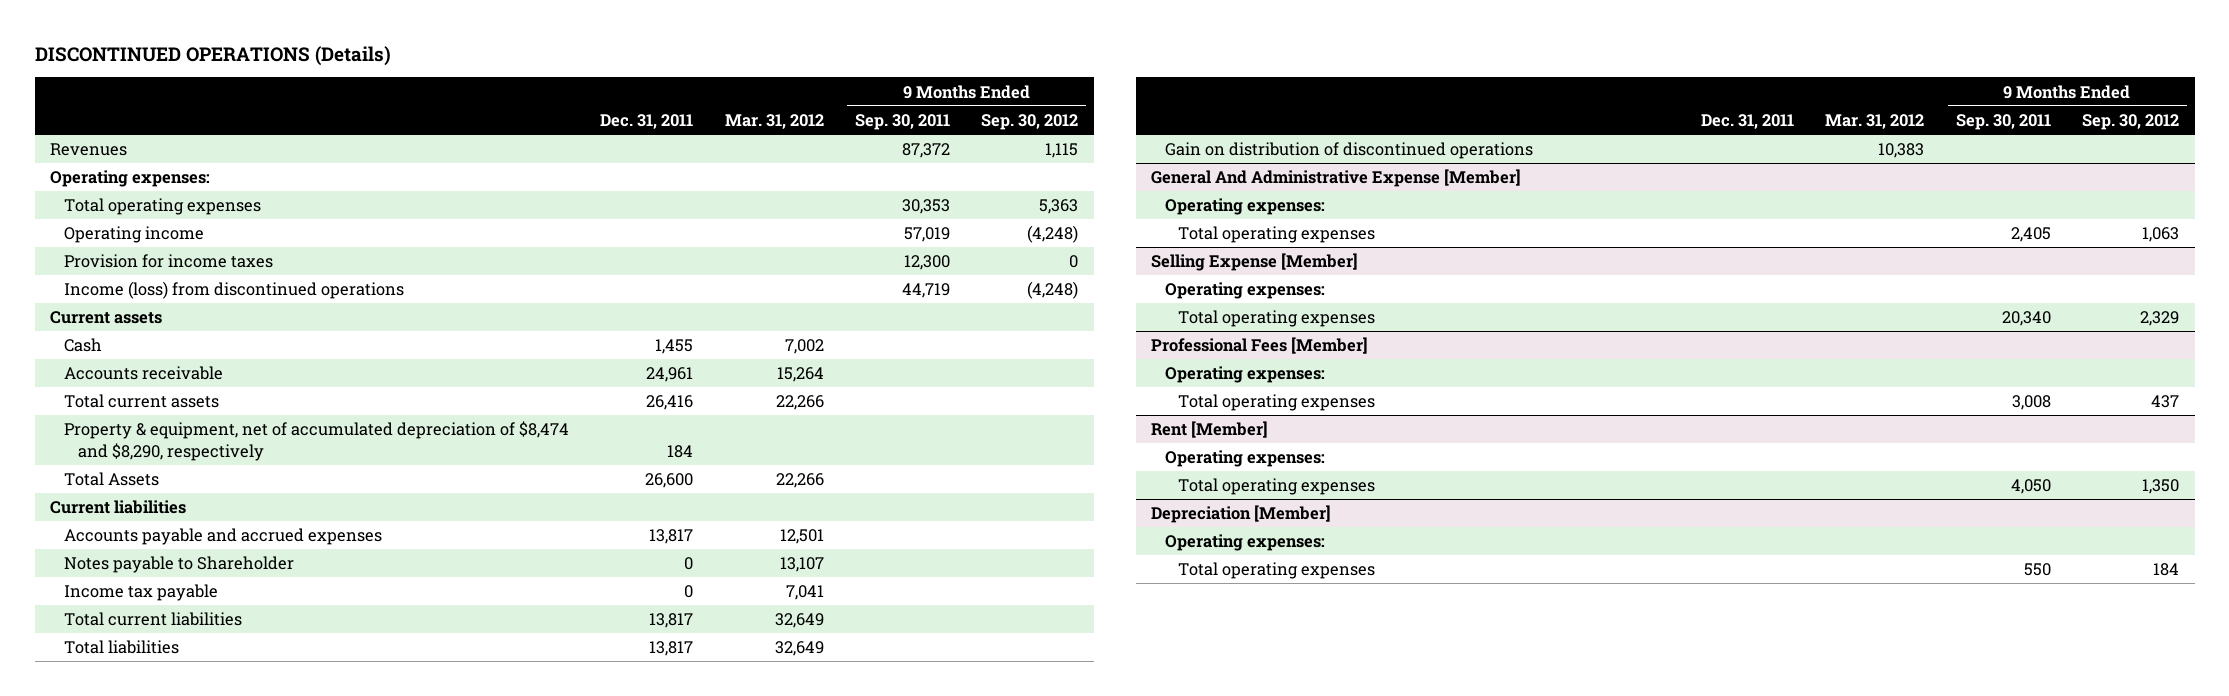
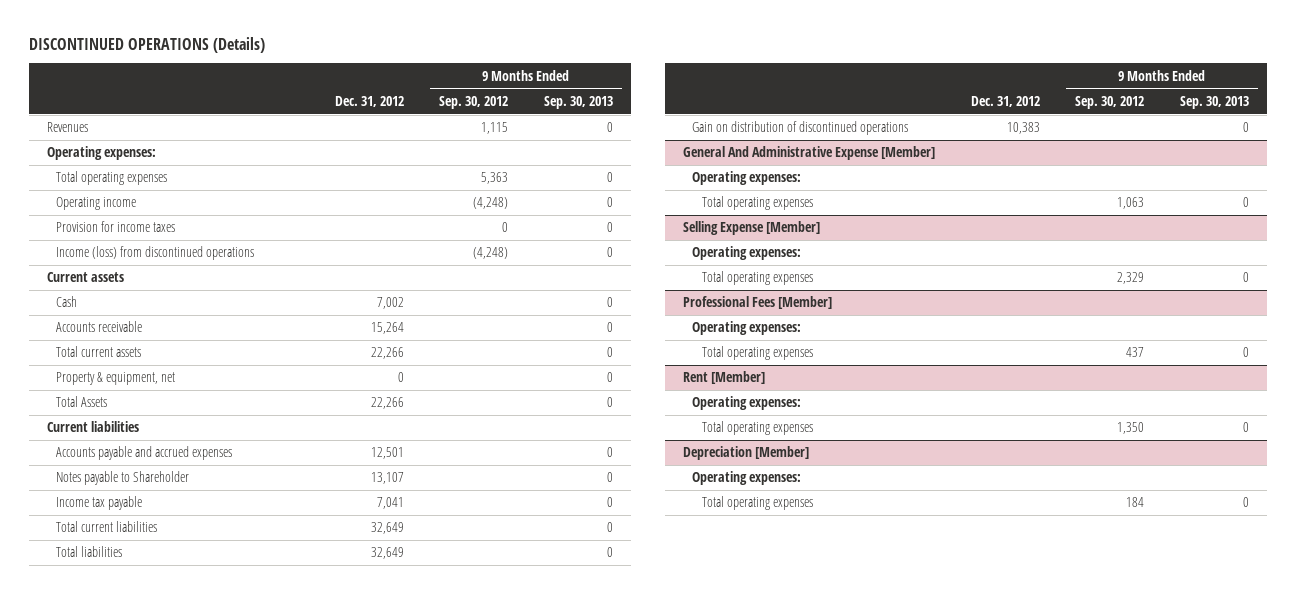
- | Dec. 31, 2011 | Mar. 31, 2012 | 9 Months Ended Sep. 30, 2011 | 9 Months Ended Sep. 30, 2012
+ | Dec. 31, 2012 | 9 Months Ended Sep. 30, 2012 | 9 Months Ended Sep. 30, 2013
- Property & equipment, net of accumulated depreciation of $8,474 and $8,290, respectively | 184 | | |
+ Property & equipment, net | 0 | | 0

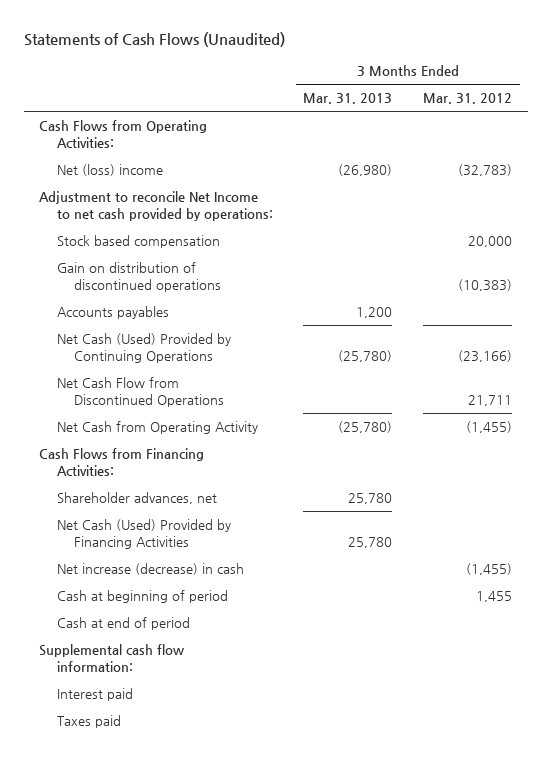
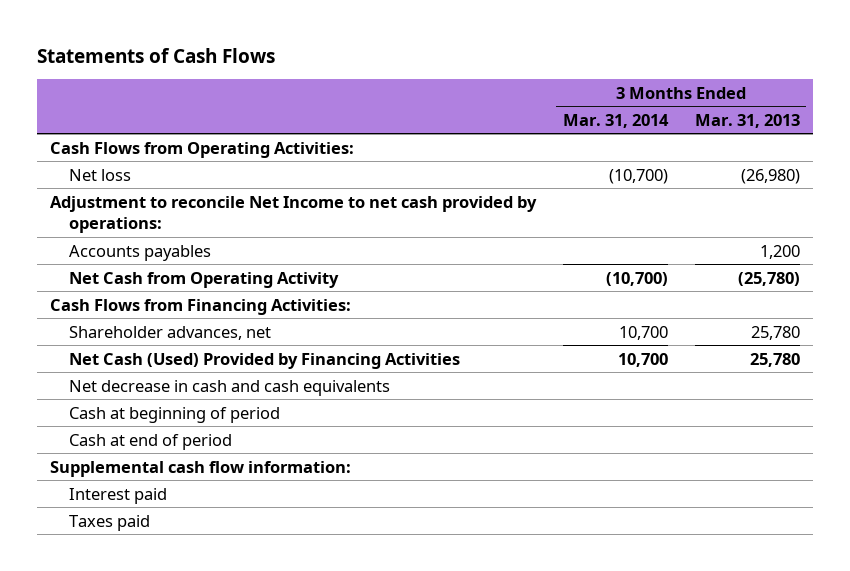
- Statements of Cash Flows (Unaudited)
+ Statements of Cash Flows
- | 3 Months Ended Mar. 31, 2013 | 3 Months Ended Mar. 31, 2012
+ | 3 Months Ended Mar. 31, 2014 | 3 Months Ended Mar. 31, 2013
- Net (loss) income | (26,980) | (32,783)
+ Net loss | (10,700) | (26,980)
- Stock based compensation | | 20,000
- Gain on distribution of discontinued operations | | (10,383)
- Net Cash (Used) Provided by Continuing Operations | (25,780) | (23,166)
- Net Cash Flow from Discontinued Operations | | 21,711
- Net increase (decrease) in cash | | (1,455)
+ Net decrease in cash and cash equivalents

